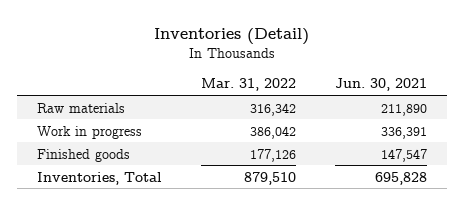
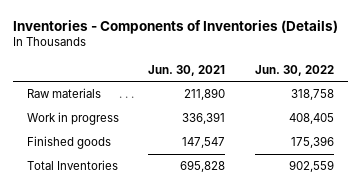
- Inventories (Detail)
+ Inventories - Components of Inventories (Details)
- | Mar. 31, 2022 | Jun. 30, 2021
+ | Jun. 30, 2021 | Jun. 30, 2022
- Inventories, Total | 879,510 | 695,828
+ Total Inventories | 695,828 | 902,559

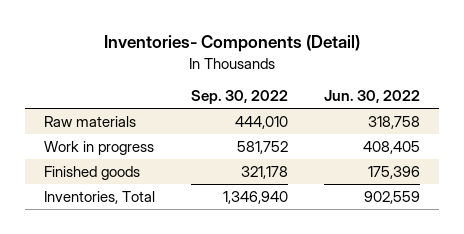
- Inventories - Components of Inventories (Details)
+ Inventories- Components (Detail)
- | Jun. 30, 2021 | Jun. 30, 2022
+ | Sep. 30, 2022 | Jun. 30, 2022
- Total Inventories | 695,828 | 902,559
+ Inventories, Total | 1,346,940 | 902,559

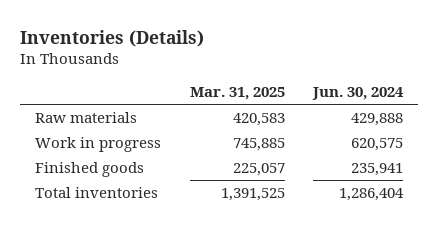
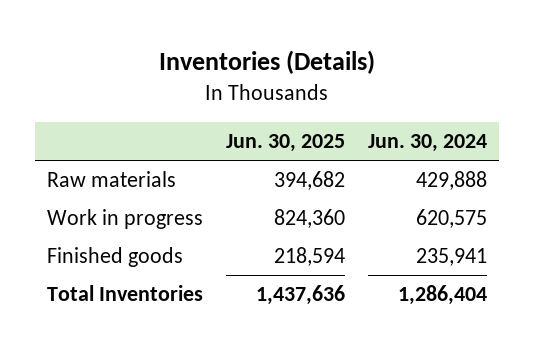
- | Mar. 31, 2025 | Jun. 30, 2024
+ | Jun. 30, 2025 | Jun. 30, 2024
- Total inventories | 1,391,525 | 1,286,404
+ Total Inventories | 1,437,636 | 1,286,404

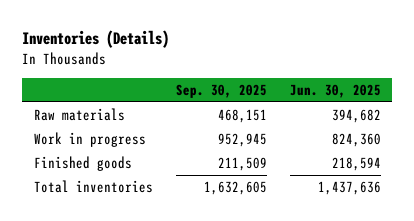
- | Jun. 30, 2025 | Jun. 30, 2024
+ | Sep. 30, 2025 | Jun. 30, 2025
- Total Inventories | 1,437,636 | 1,286,404
+ Total inventories | 1,632,605 | 1,437,636

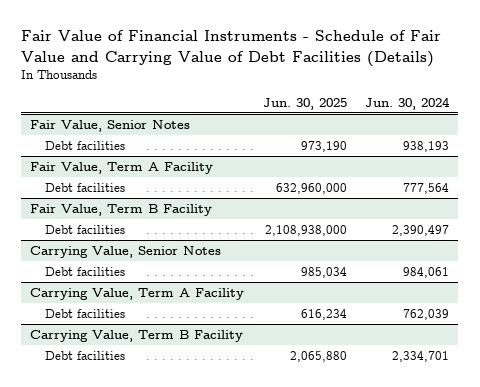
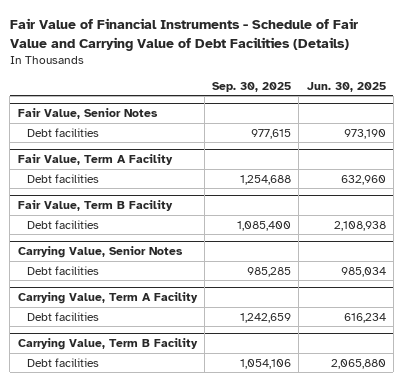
- | Jun. 30, 2025 | Jun. 30, 2024
+ | Sep. 30, 2025 | Jun. 30, 2025
@ Fair Value, Term A Facility
- Debt facilities | 632,960,000 | 777,564
+ Debt facilities | 1,254,688 | 632,960
@ Fair Value, Term B Facility
- Debt facilities | 2,108,938,000 | 2,390,497
+ Debt facilities | 1,085,400 | 2,108,938

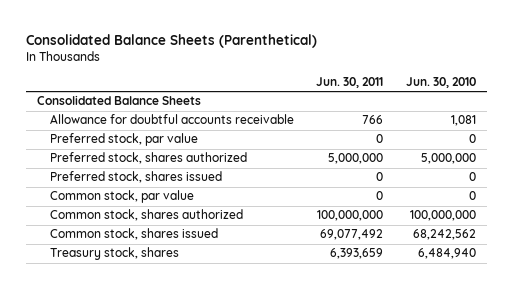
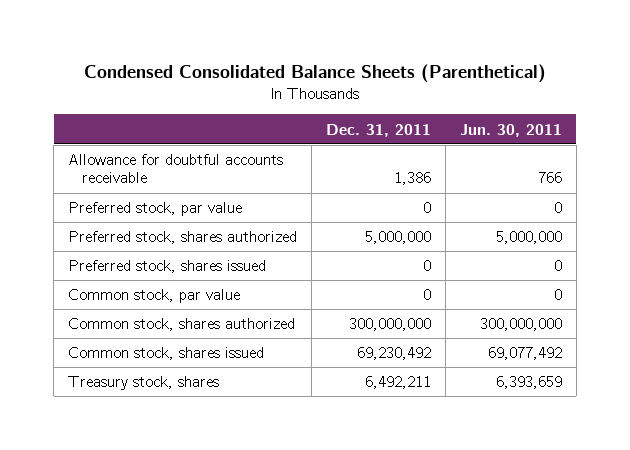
- Consolidated Balance Sheets (Parenthetical)
+ Condensed Consolidated Balance Sheets (Parenthetical)
- | Jun. 30, 2011 | Jun. 30, 2010
+ | Dec. 31, 2011 | Jun. 30, 2011
- Consolidated Balance Sheets
- Common stock, shares authorized | 100,000,000 | 100,000,000
+ Common stock, shares authorized | 300,000,000 | 300,000,000

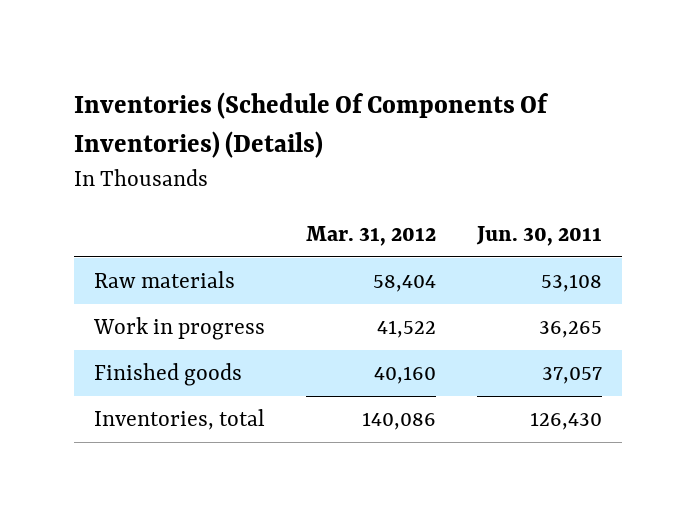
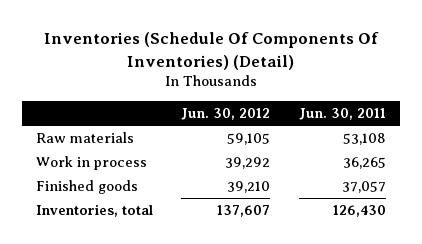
- Inventories (Schedule Of Components Of Inventories) (Details)
+ Inventories (Schedule Of Components Of Inventories) (Detail)
- | Mar. 31, 2012 | Jun. 30, 2011
+ | Jun. 30, 2012 | Jun. 30, 2011
- Work in progress | 41,522 | 36,265
+ Work in process | 39,292 | 36,265

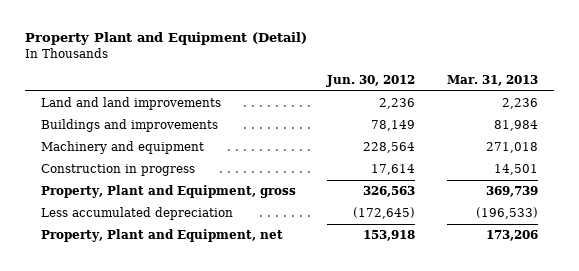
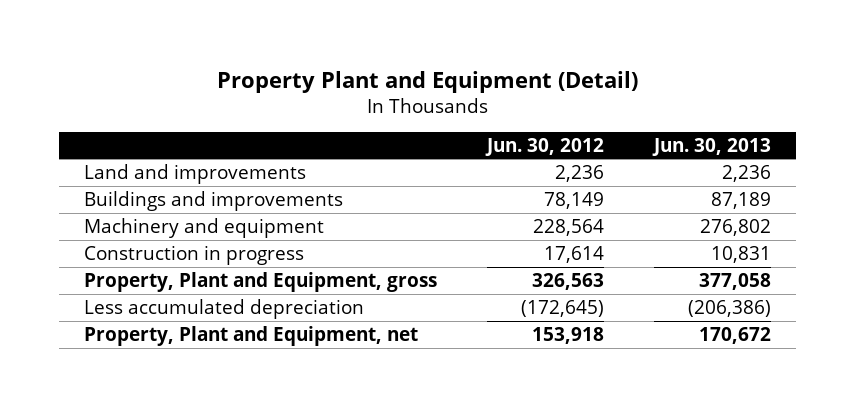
- | Jun. 30, 2012 | Mar. 31, 2013
+ | Jun. 30, 2012 | Jun. 30, 2013
- Land and land improvements | 2,236 | 2,236
+ Land and improvements | 2,236 | 2,236

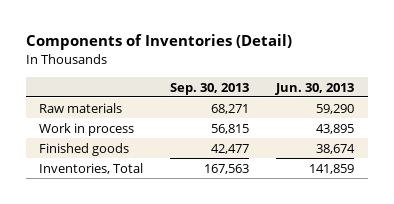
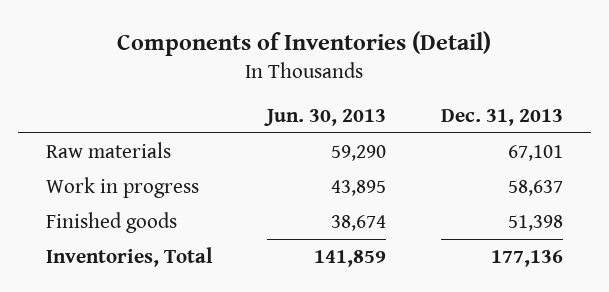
- | Sep. 30, 2013 | Jun. 30, 2013
+ | Jun. 30, 2013 | Dec. 31, 2013
- Work in process | 56,815 | 43,895
+ Work in progress | 43,895 | 58,637

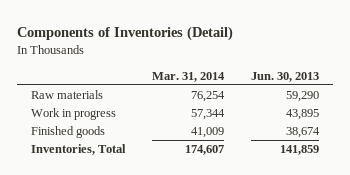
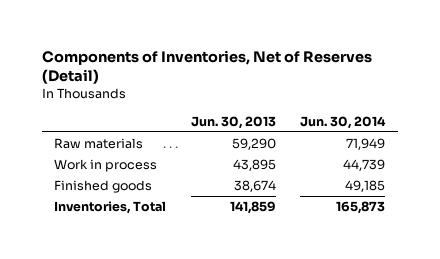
- Components of Inventories (Detail)
+ Components of Inventories, Net of Reserves (Detail)
- | Mar. 31, 2014 | Jun. 30, 2013
+ | Jun. 30, 2013 | Jun. 30, 2014
- Work in progress | 57,344 | 43,895
+ Work in process | 43,895 | 44,739

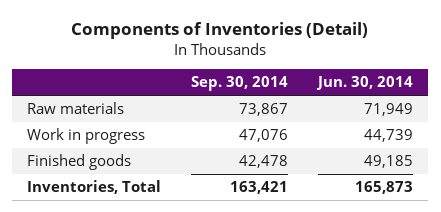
- Components of Inventories, Net of Reserves (Detail)
+ Components of Inventories (Detail)
- | Jun. 30, 2013 | Jun. 30, 2014
+ | Sep. 30, 2014 | Jun. 30, 2014
- Work in process | 43,895 | 44,739
+ Work in progress | 47,076 | 44,739

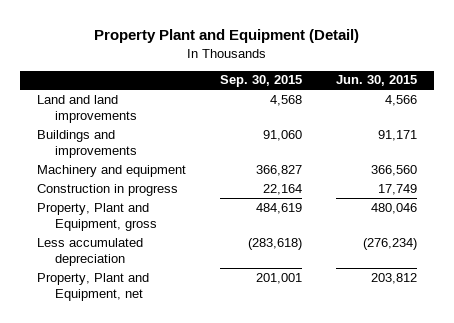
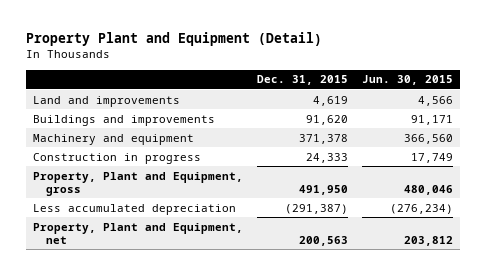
- | Sep. 30, 2015 | Jun. 30, 2015
+ | Dec. 31, 2015 | Jun. 30, 2015
- Land and land improvements | 4,568 | 4,566
+ Land and improvements | 4,619 | 4,566

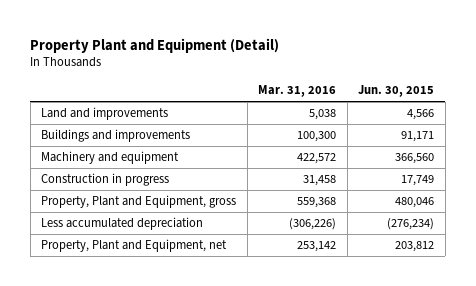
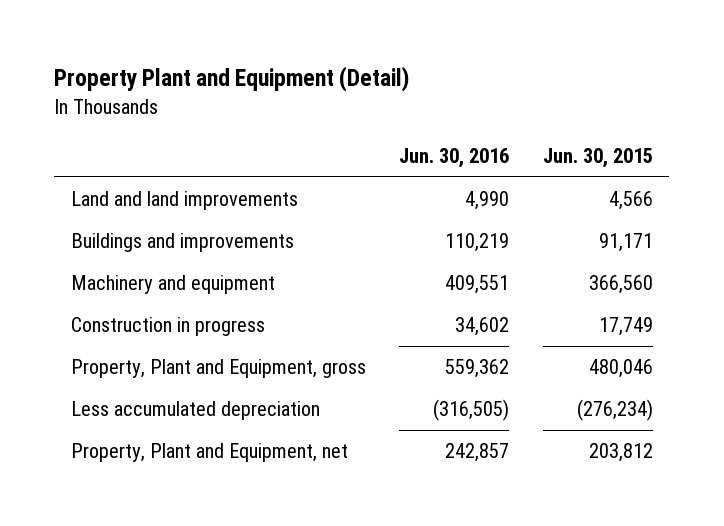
- | Mar. 31, 2016 | Jun. 30, 2015
+ | Jun. 30, 2016 | Jun. 30, 2015
- Land and improvements | 5,038 | 4,566
+ Land and land improvements | 4,990 | 4,566

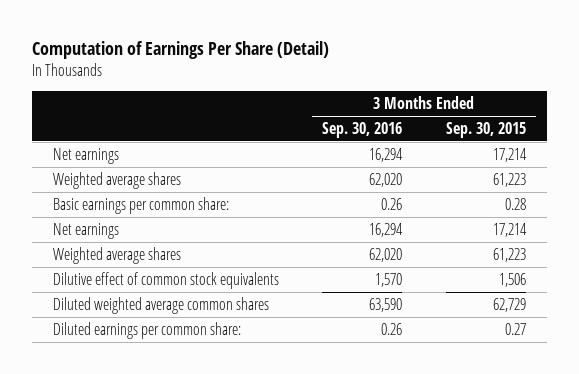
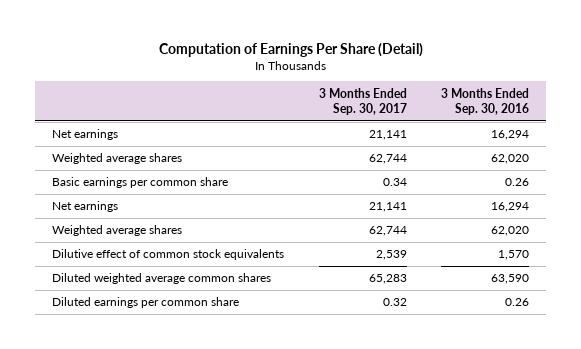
- | 3 Months Ended Sep. 30, 2016 | 3 Months Ended Sep. 30, 2015
+ | 3 Months Ended Sep. 30, 2017 | 3 Months Ended Sep. 30, 2016
- Basic earnings per common share: | 0.26 | 0.28
+ Basic earnings per common share | 0.34 | 0.26
- Diluted earnings per common share: | 0.26 | 0.27
+ Diluted earnings per common share | 0.32 | 0.26

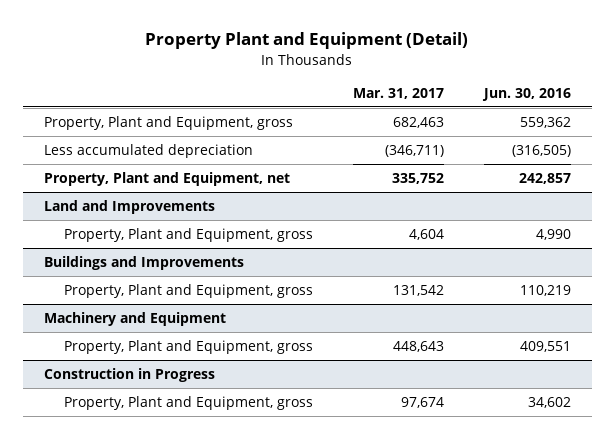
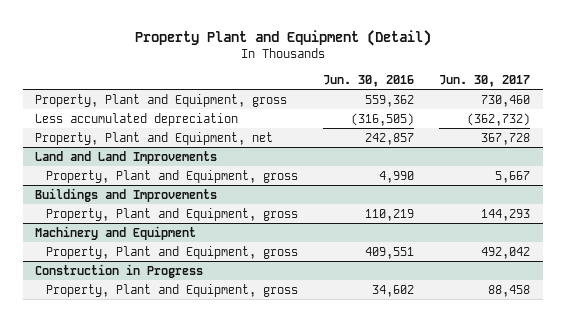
- | Mar. 31, 2017 | Jun. 30, 2016
+ | Jun. 30, 2016 | Jun. 30, 2017
- Land and Improvements
+ Land and Land Improvements

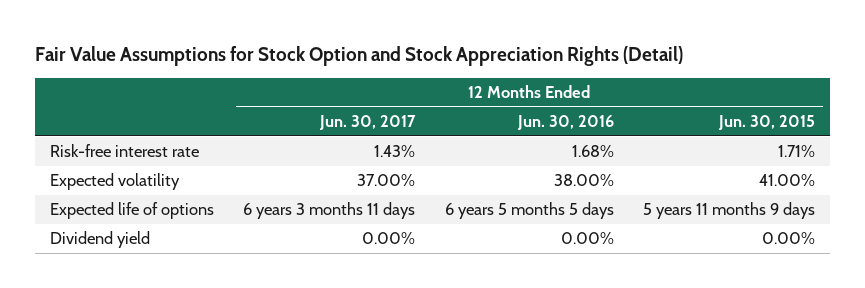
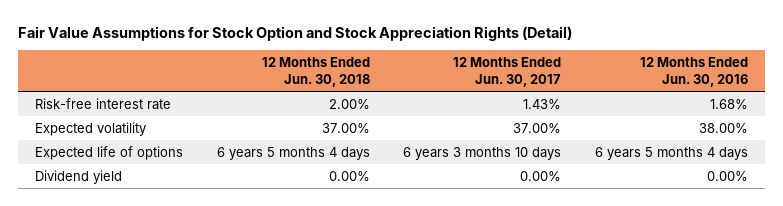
- | 12 Months Ended Jun. 30, 2017 | 12 Months Ended Jun. 30, 2016 | 12 Months Ended Jun. 30, 2015
+ | 12 Months Ended Jun. 30, 2018 | 12 Months Ended Jun. 30, 2017 | 12 Months Ended Jun. 30, 2016
- Expected life of options | 6 years 3 months 11 days | 6 years 5 months 5 days | 5 years 11 months 9 days
+ Expected life of options | 6 years 5 months 4 days | 6 years 3 months 10 days | 6 years 5 months 4 days

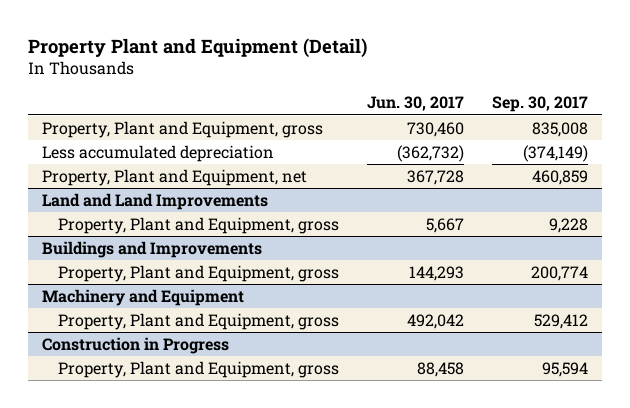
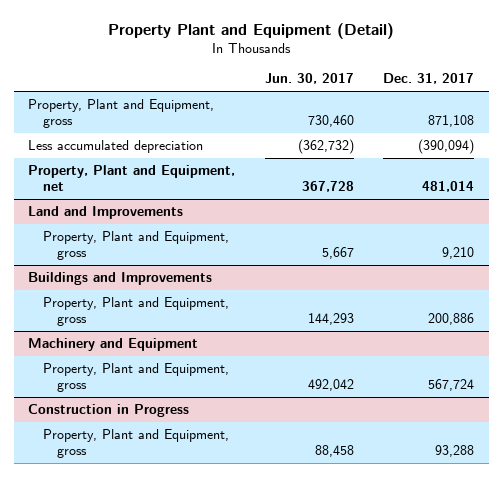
- | Jun. 30, 2017 | Sep. 30, 2017
+ | Jun. 30, 2017 | Dec. 31, 2017
- Land and Land Improvements
+ Land and Improvements

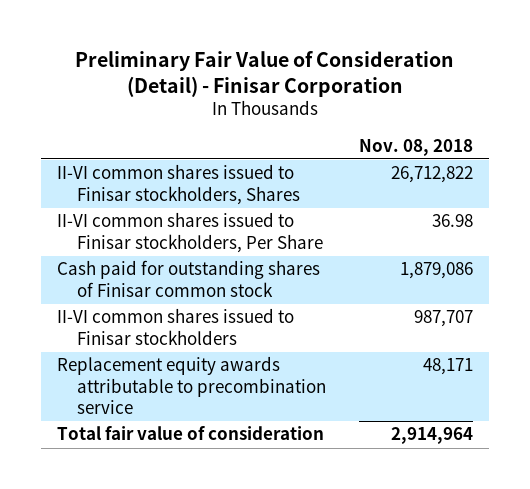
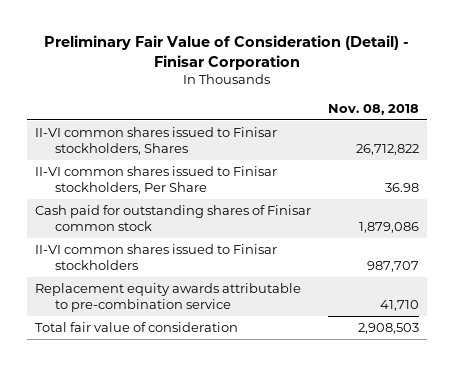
- Replacement equity awards attributable to precombination service | 48,171
- Total fair value of consideration | 2,914,964
+ Replacement equity awards attributable to pre-combination service | 41,710
+ Total fair value of consideration | 2,908,503

